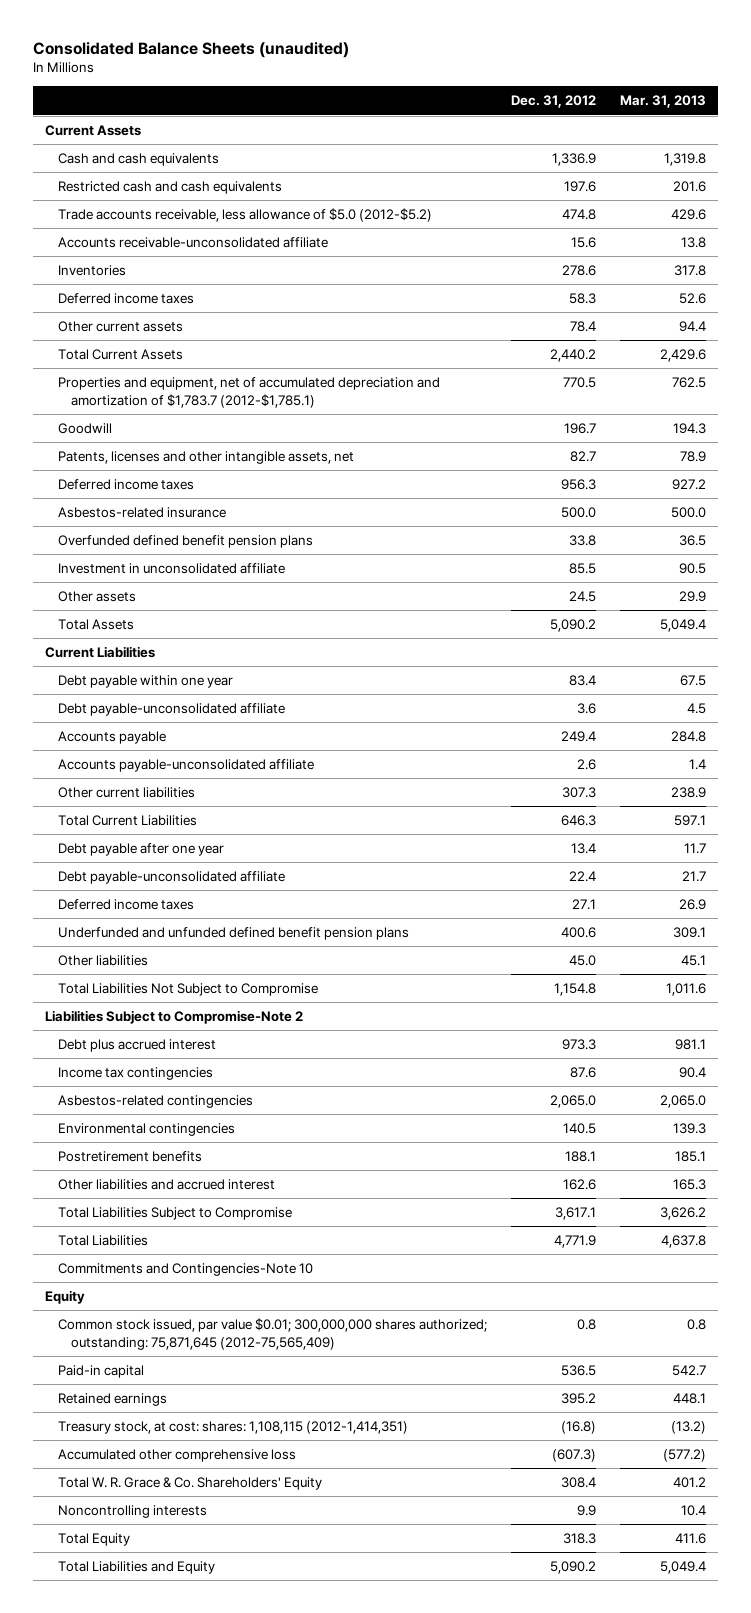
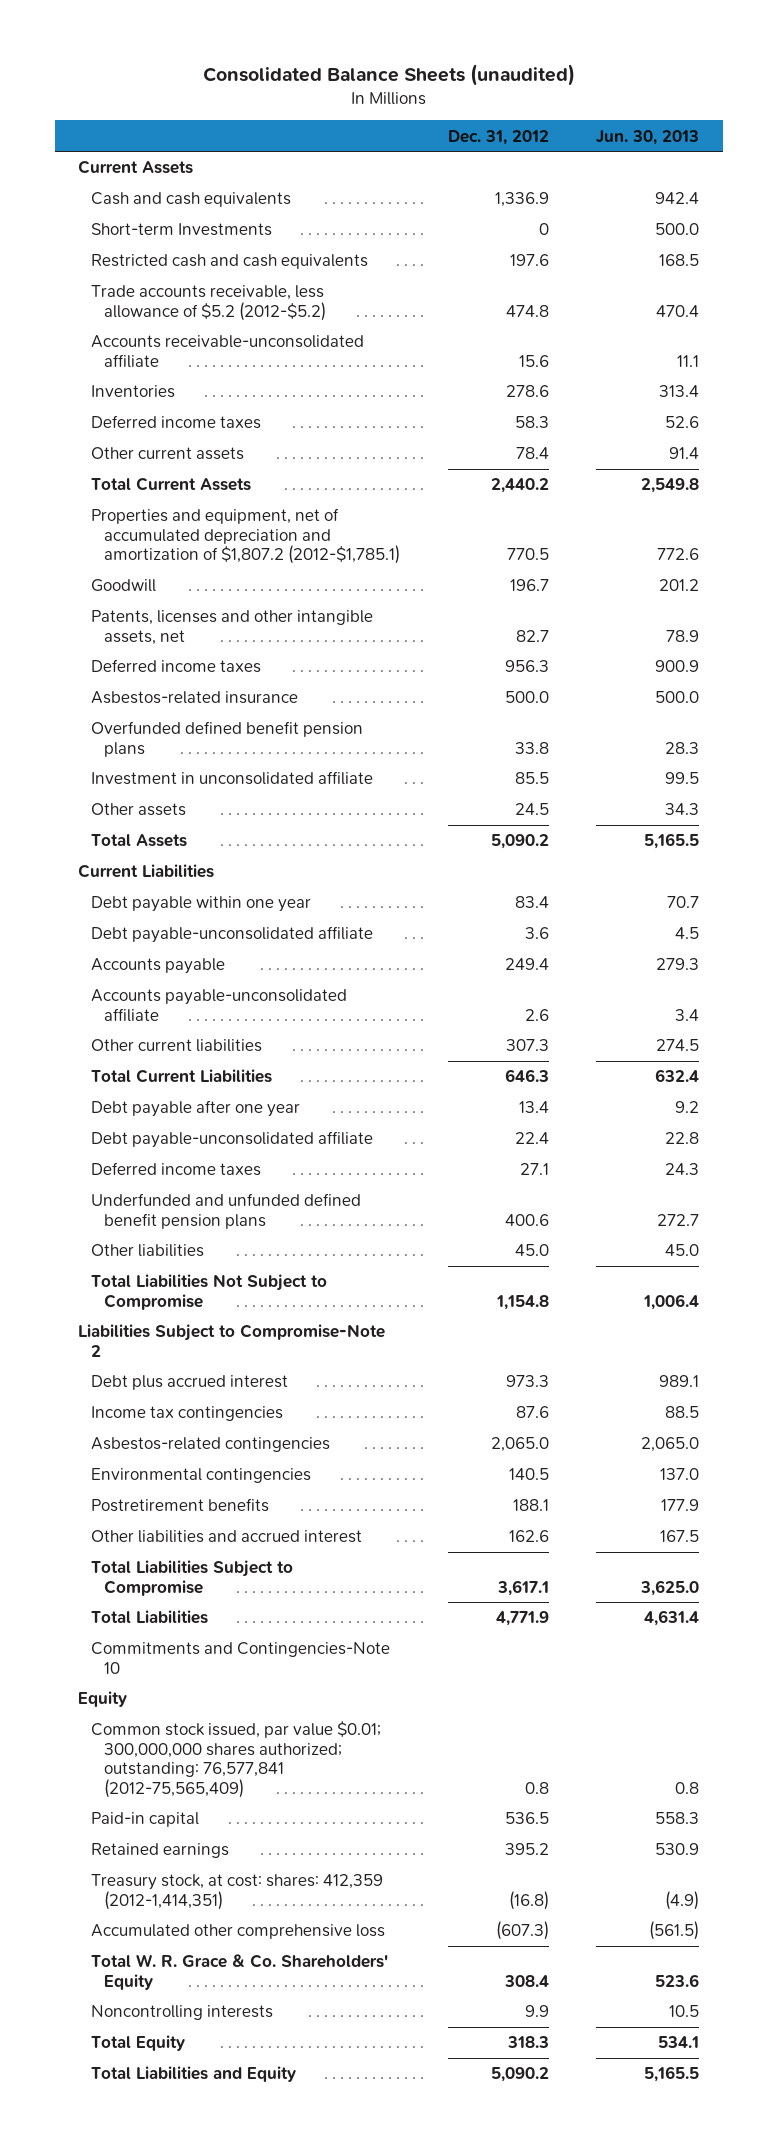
- | Dec. 31, 2012 | Mar. 31, 2013
+ | Dec. 31, 2012 | Jun. 30, 2013
+ Short-term Investments | 0 | 500.0
- Trade accounts receivable, less allowance of $5.0 (2012-$5.2) | 474.8 | 429.6
+ Trade accounts receivable, less allowance of $5.2 (2012-$5.2) | 474.8 | 470.4
- Properties and equipment, net of accumulated depreciation and amortization of $1,783.7 (2012-$1,785.1) | 770.5 | 762.5
+ Properties and equipment, net of accumulated depreciation and amortization of $1,807.2 (2012-$1,785.1) | 770.5 | 772.6
- Common stock issued, par value $0.01; 300,000,000 shares authorized; outstanding: 75,871,645 (2012-75,565,409) | 0.8 | 0.8
+ Common stock issued, par value $0.01; 300,000,000 shares authorized; outstanding: 76,577,841 (2012-75,565,409) | 0.8 | 0.8
- Treasury stock, at cost: shares: 1,108,115 (2012-1,414,351) | (16.8) | (13.2)
+ Treasury stock, at cost: shares: 412,359 (2012-1,414,351) | (16.8) | (4.9)

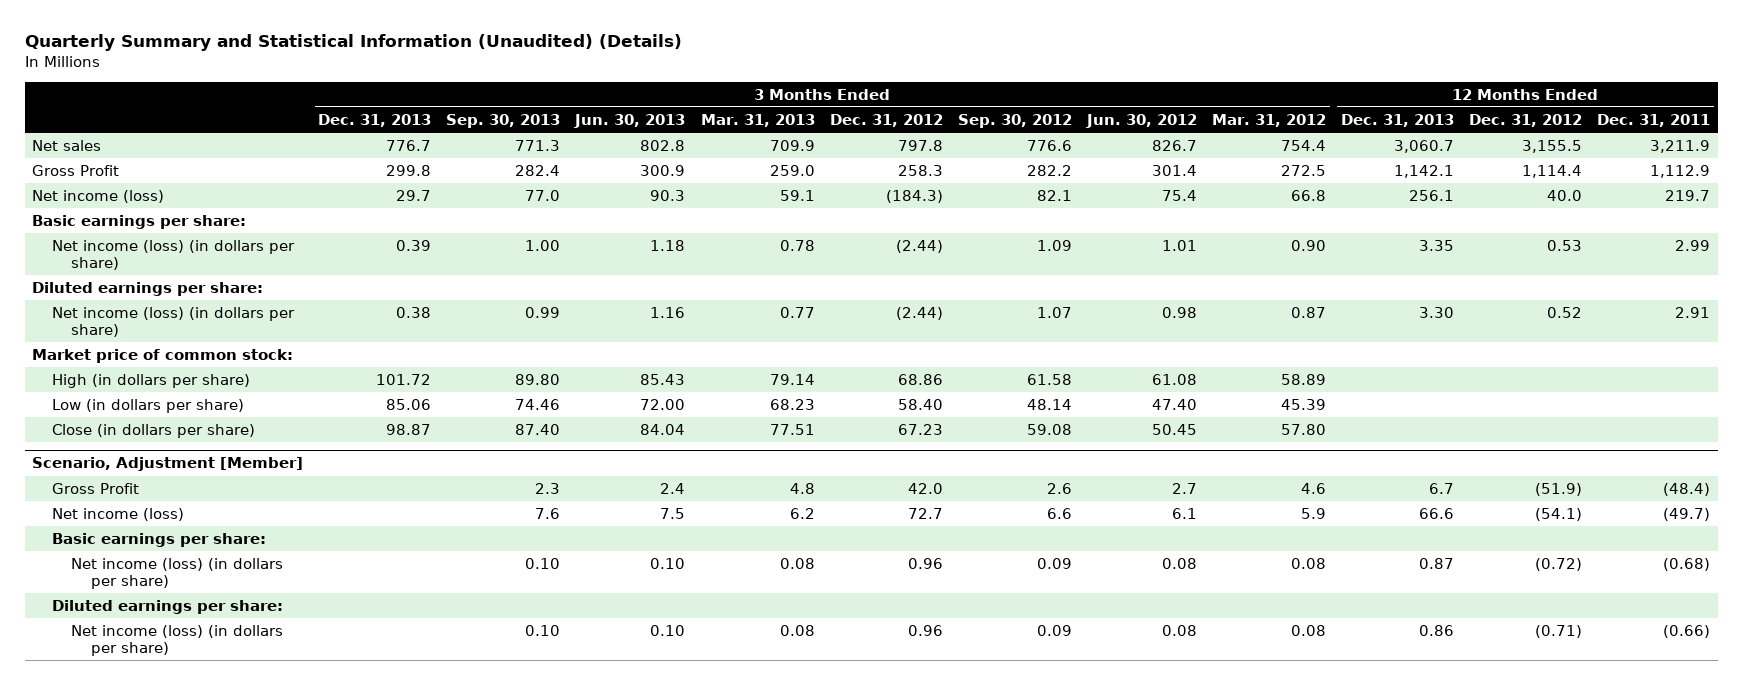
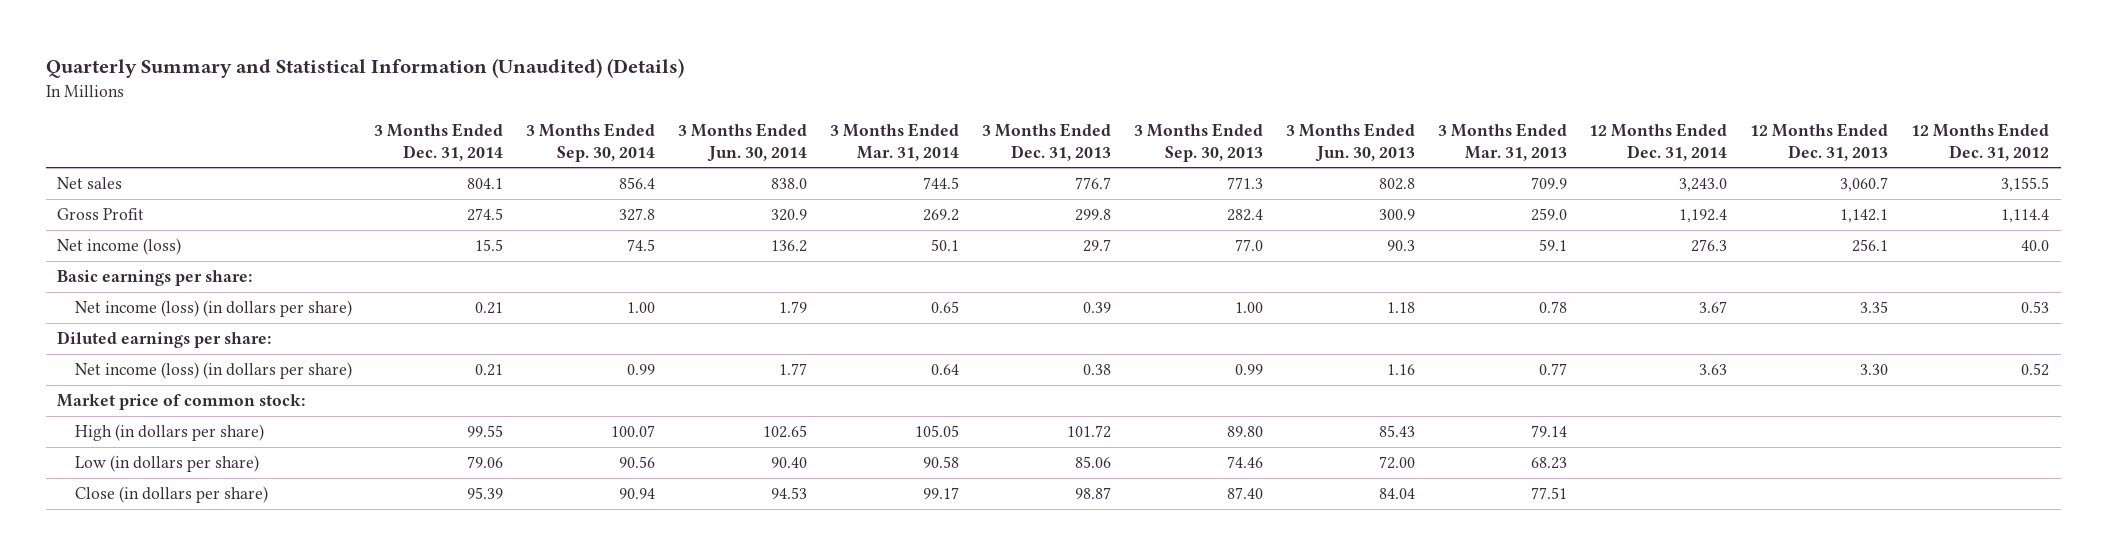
- | 3 Months Ended Dec. 31, 2013 | 3 Months Ended Sep. 30, 2013 | 3 Months Ended Jun. 30, 2013 | 3 Months Ended Mar. 31, 2013 | 3 Months Ended Dec. 31, 2012 | 3 Months Ended Sep. 30, 2012 | 3 Months Ended Jun. 30, 2012 | 3 Months Ended Mar. 31, 2012 | 12 Months Ended Dec. 31, 2013 | 12 Months Ended Dec. 31, 2012 | 12 Months Ended Dec. 31, 2011
+ | 3 Months Ended Dec. 31, 2014 | 3 Months Ended Sep. 30, 2014 | 3 Months Ended Jun. 30, 2014 | 3 Months Ended Mar. 31, 2014 | 3 Months Ended Dec. 31, 2013 | 3 Months Ended Sep. 30, 2013 | 3 Months Ended Jun. 30, 2013 | 3 Months Ended Mar. 31, 2013 | 12 Months Ended Dec. 31, 2014 | 12 Months Ended Dec. 31, 2013 | 12 Months Ended Dec. 31, 2012
- Scenario, Adjustment [Member]
- Gross Profit | | 2.3 | 2.4 | 4.8 | 42.0 | 2.6 | 2.7 | 4.6 | 6.7 | (51.9) | (48.4)
- Net income (loss) | | 7.6 | 7.5 | 6.2 | 72.7 | 6.6 | 6.1 | 5.9 | 66.6 | (54.1) | (49.7)
- Basic earnings per share:
- Net income (loss) (in dollars per share) | | 0.10 | 0.10 | 0.08 | 0.96 | 0.09 | 0.08 | 0.08 | 0.87 | (0.72) | (0.68)
- Diluted earnings per share:
- Net income (loss) (in dollars per share) | | 0.10 | 0.10 | 0.08 | 0.96 | 0.09 | 0.08 | 0.08 | 0.86 | (0.71) | (0.66)

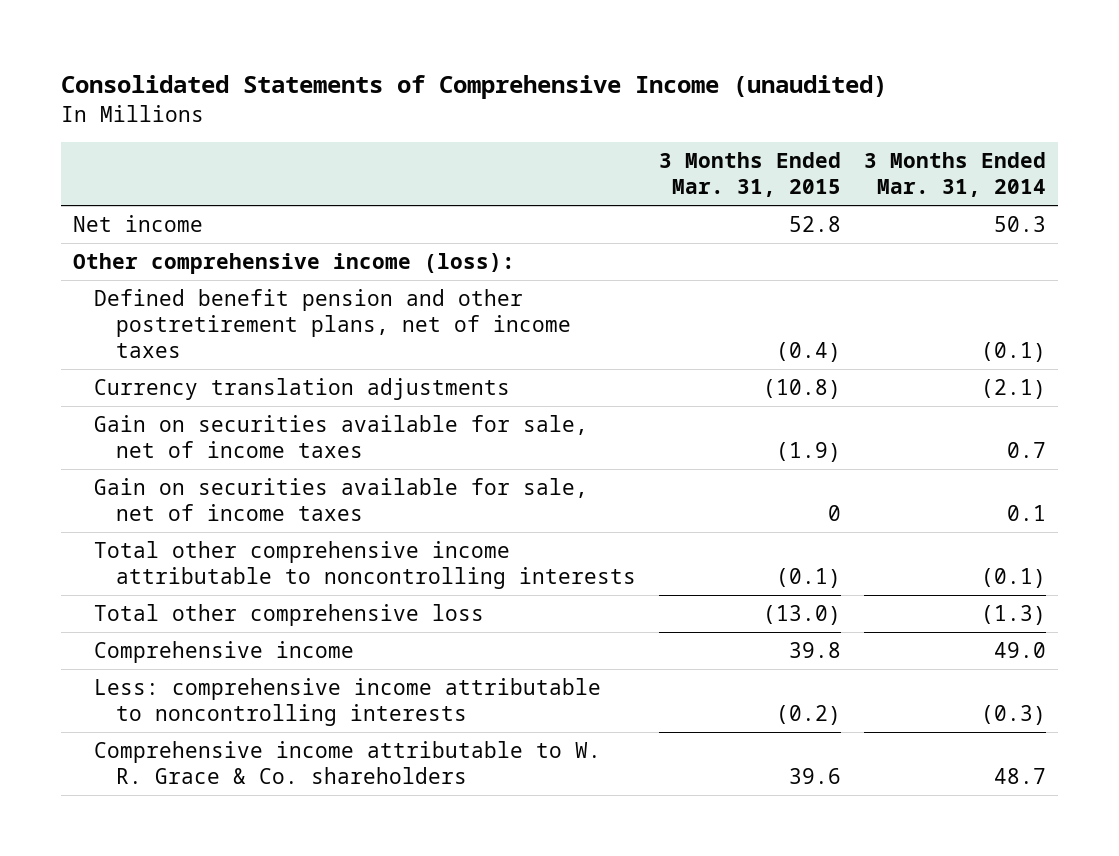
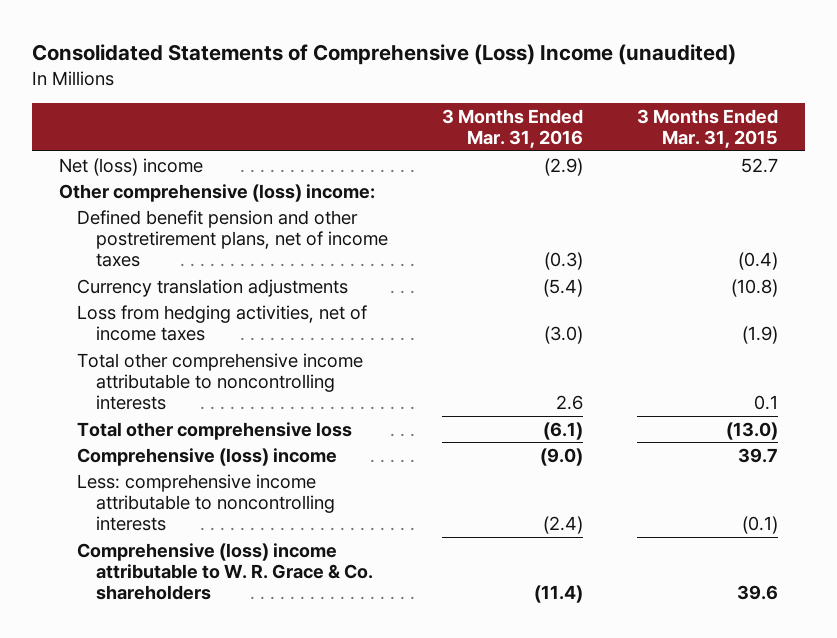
- Consolidated Statements of Comprehensive Income (unaudited)
+ Consolidated Statements of Comprehensive (Loss) Income (unaudited)
- | 3 Months Ended Mar. 31, 2015 | 3 Months Ended Mar. 31, 2014
+ | 3 Months Ended Mar. 31, 2016 | 3 Months Ended Mar. 31, 2015
- Net income | 52.8 | 50.3
- Other comprehensive income (loss):
+ Net (loss) income | (2.9) | 52.7
+ Other comprehensive (loss) income:
- Gain on securities available for sale, net of income taxes | (1.9) | 0.7
- Gain on securities available for sale, net of income taxes | 0 | 0.1
- Total other comprehensive income attributable to noncontrolling interests | (0.1) | (0.1)
+ Loss from hedging activities, net of income taxes | (3.0) | (1.9)
+ Total other comprehensive income attributable to noncontrolling interests | 2.6 | 0.1
- Comprehensive income | 39.8 | 49.0
- Less: comprehensive income attributable to noncontrolling interests | (0.2) | (0.3)
- Comprehensive income attributable to W. R. Grace & Co. shareholders | 39.6 | 48.7
+ Comprehensive (loss) income | (9.0) | 39.7
+ Less: comprehensive income attributable to noncontrolling interests | (2.4) | (0.1)
+ Comprehensive (loss) income attributable to W. R. Grace & Co. shareholders | (11.4) | 39.6

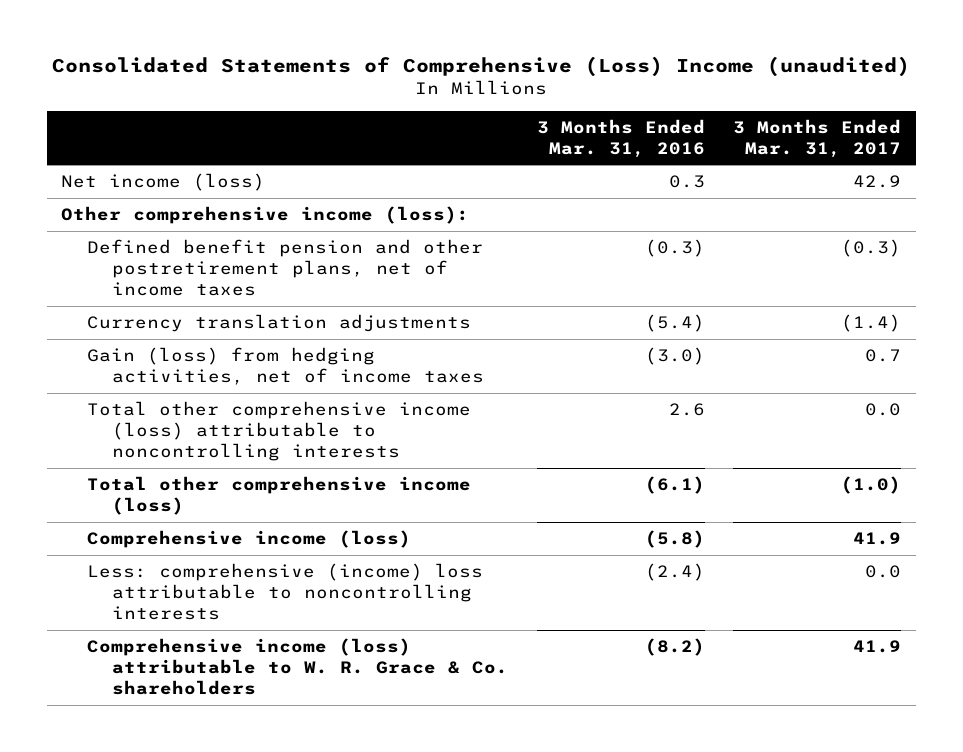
- | 3 Months Ended Mar. 31, 2016 | 3 Months Ended Mar. 31, 2015
+ | 3 Months Ended Mar. 31, 2016 | 3 Months Ended Mar. 31, 2017
- Net (loss) income | (2.9) | 52.7
- Other comprehensive (loss) income:
+ Net income (loss) | 0.3 | 42.9
+ Other comprehensive income (loss):
- Loss from hedging activities, net of income taxes | (3.0) | (1.9)
- Total other comprehensive income attributable to noncontrolling interests | 2.6 | 0.1
- Total other comprehensive loss | (6.1) | (13.0)
- Comprehensive (loss) income | (9.0) | 39.7
- Less: comprehensive income attributable to noncontrolling interests | (2.4) | (0.1)
- Comprehensive (loss) income attributable to W. R. Grace & Co. shareholders | (11.4) | 39.6
+ Gain (loss) from hedging activities, net of income taxes | (3.0) | 0.7
+ Total other comprehensive income (loss) attributable to noncontrolling interests | 2.6 | 0.0
+ Total other comprehensive income (loss) | (6.1) | (1.0)
+ Comprehensive income (loss) | (5.8) | 41.9
+ Less: comprehensive (income) loss attributable to noncontrolling interests | (2.4) | 0.0
+ Comprehensive income (loss) attributable to W. R. Grace & Co. shareholders | (8.2) | 41.9

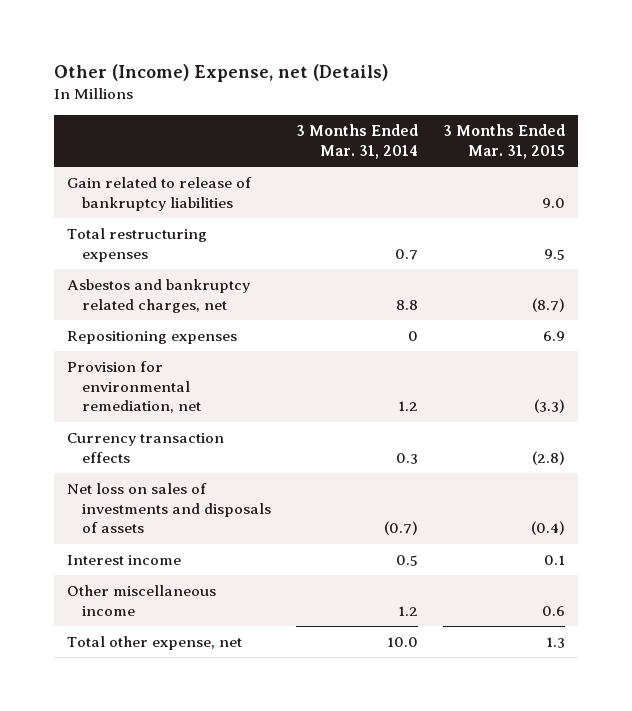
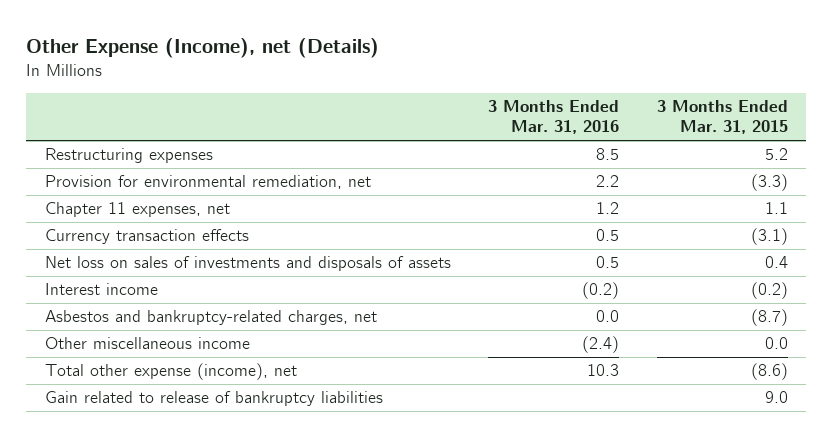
- Other (Income) Expense, net (Details)
+ Other Expense (Income), net (Details)
- | 3 Months Ended Mar. 31, 2014 | 3 Months Ended Mar. 31, 2015
+ | 3 Months Ended Mar. 31, 2016 | 3 Months Ended Mar. 31, 2015
- Total restructuring expenses | 0.7 | 9.5
- Asbestos and bankruptcy related charges, net | 8.8 | (8.7)
- Repositioning expenses | 0 | 6.9
+ Restructuring expenses | 8.5 | 5.2
- Currency transaction effects | 0.3 | (2.8)
- Net loss on sales of investments and disposals of assets | (0.7) | (0.4)
- Interest income | 0.5 | 0.1
- Other miscellaneous income | 1.2 | 0.6
- Total other expense, net | 10.0 | 1.3
+ Chapter 11 expenses, net | 1.2 | 1.1
+ Currency transaction effects | 0.5 | (3.1)
+ Net loss on sales of investments and disposals of assets | 0.5 | 0.4
+ Interest income | (0.2) | (0.2)
+ Asbestos and bankruptcy-related charges, net | 0.0 | (8.7)
+ Other miscellaneous income | (2.4) | 0.0
+ Total other expense (income), net | 10.3 | (8.6)
moved down: Gain related to release of bankruptcy liabilities | | 9.0

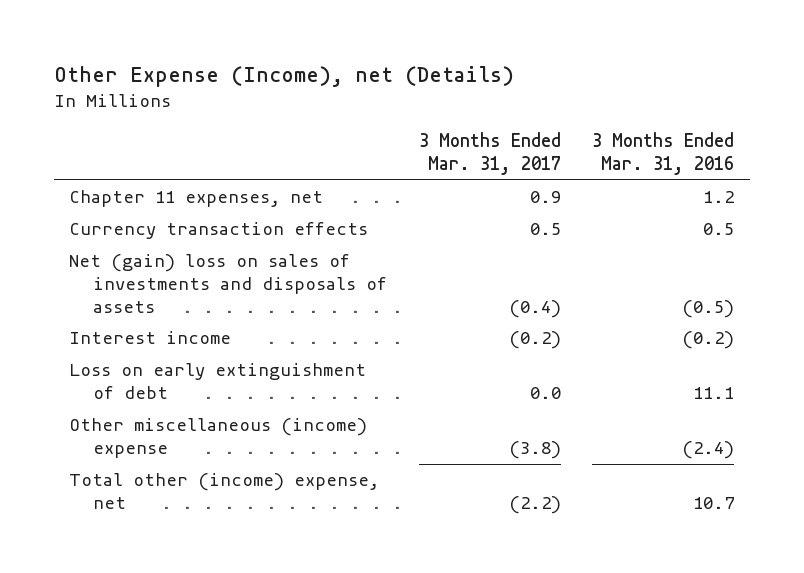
- | 3 Months Ended Mar. 31, 2016 | 3 Months Ended Mar. 31, 2015
+ | 3 Months Ended Mar. 31, 2017 | 3 Months Ended Mar. 31, 2016
- Restructuring expenses | 8.5 | 5.2
- Provision for environmental remediation, net | 2.2 | (3.3)
- Net loss on sales of investments and disposals of assets | 0.5 | 0.4
+ Net (gain) loss on sales of investments and disposals of assets | (0.4) | (0.5)
- Asbestos and bankruptcy-related charges, net | 0.0 | (8.7)
- Other miscellaneous income | (2.4) | 0.0
- Total other expense (income), net | 10.3 | (8.6)
- Gain related to release of bankruptcy liabilities | | 9.0
+ Loss on early extinguishment of debt | 0.0 | 11.1
+ Other miscellaneous (income) expense | (3.8) | (2.4)
+ Total other (income) expense, net | (2.2) | 10.7

